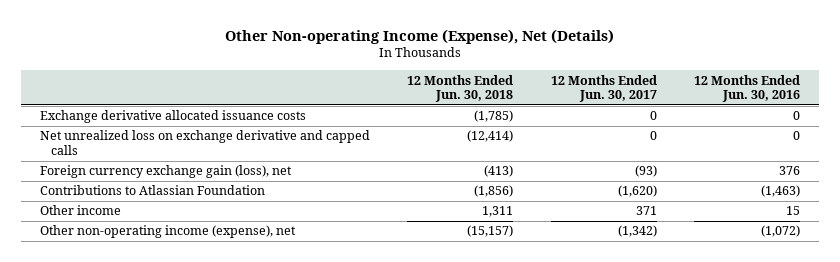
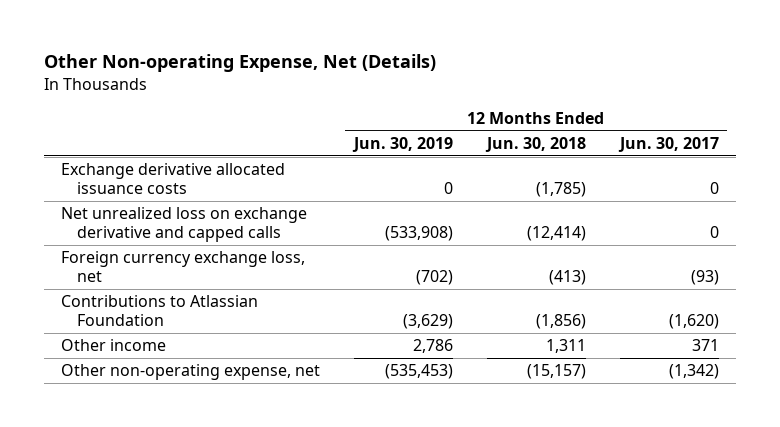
- Other Non-operating Income (Expense), Net (Details)
+ Other Non-operating Expense, Net (Details)
- | 12 Months Ended Jun. 30, 2018 | 12 Months Ended Jun. 30, 2017 | 12 Months Ended Jun. 30, 2016
+ | 12 Months Ended Jun. 30, 2019 | 12 Months Ended Jun. 30, 2018 | 12 Months Ended Jun. 30, 2017
- Foreign currency exchange gain (loss), net | (413) | (93) | 376
+ Foreign currency exchange loss, net | (702) | (413) | (93)
- Other non-operating income (expense), net | (15,157) | (1,342) | (1,072)
+ Other non-operating expense, net | (535,453) | (15,157) | (1,342)

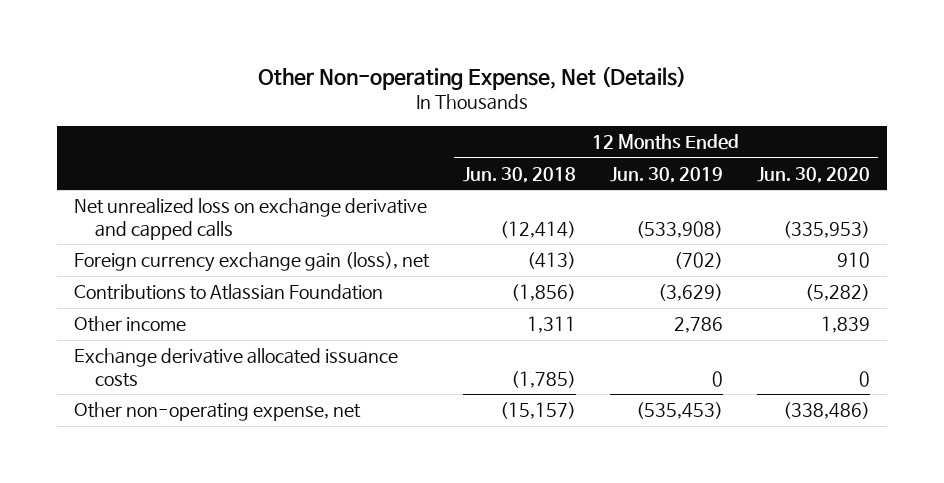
- | 12 Months Ended Jun. 30, 2019 | 12 Months Ended Jun. 30, 2018 | 12 Months Ended Jun. 30, 2017
+ | 12 Months Ended Jun. 30, 2018 | 12 Months Ended Jun. 30, 2019 | 12 Months Ended Jun. 30, 2020
- Foreign currency exchange loss, net | (702) | (413) | (93)
+ Foreign currency exchange gain (loss), net | (413) | (702) | 910
moved down: Exchange derivative allocated issuance costs | (1,785) | 0 | 0

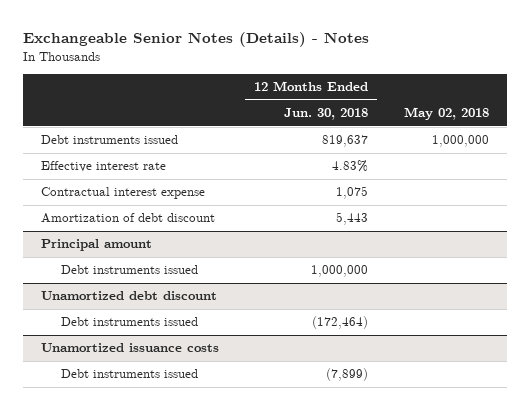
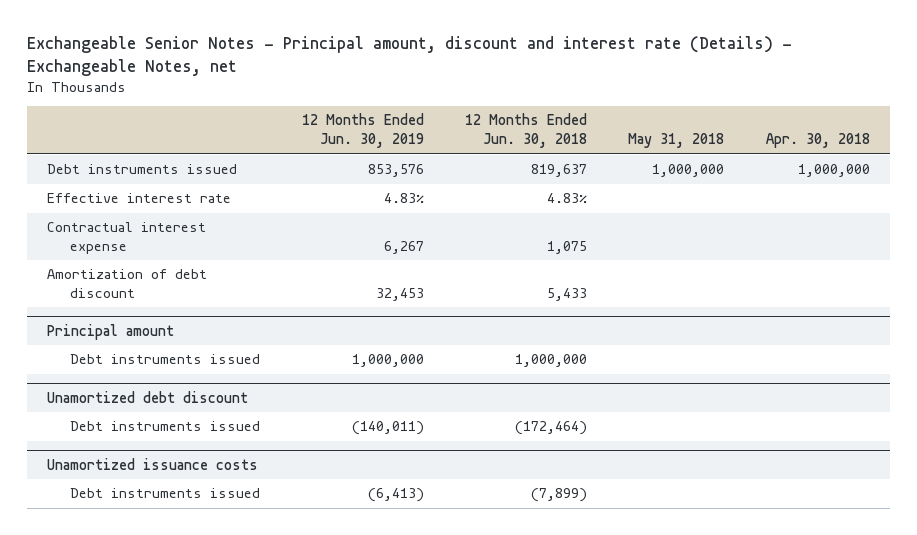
- Exchangeable Senior Notes (Details) - Notes
+ Exchangeable Senior Notes - Principal amount, discount and interest rate (Details) - Exchangeable Notes, net
- | 12 Months Ended Jun. 30, 2018 | May 02, 2018
+ | 12 Months Ended Jun. 30, 2019 | 12 Months Ended Jun. 30, 2018 | May 31, 2018 | Apr. 30, 2018
- Amortization of debt discount | 5,443 |
+ Amortization of debt discount | 32,453 | 5,433 | |

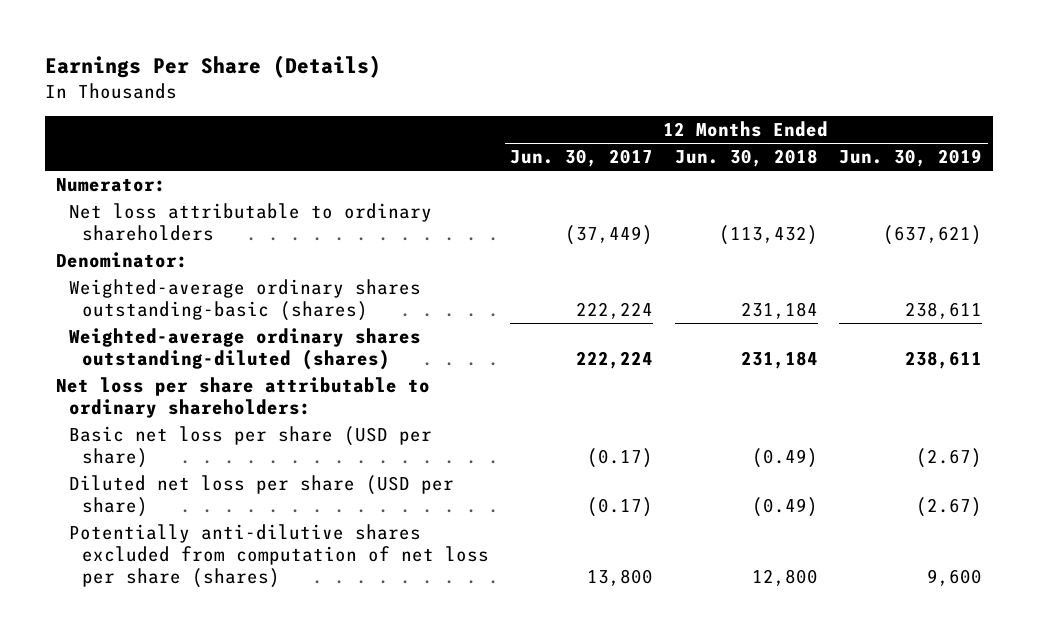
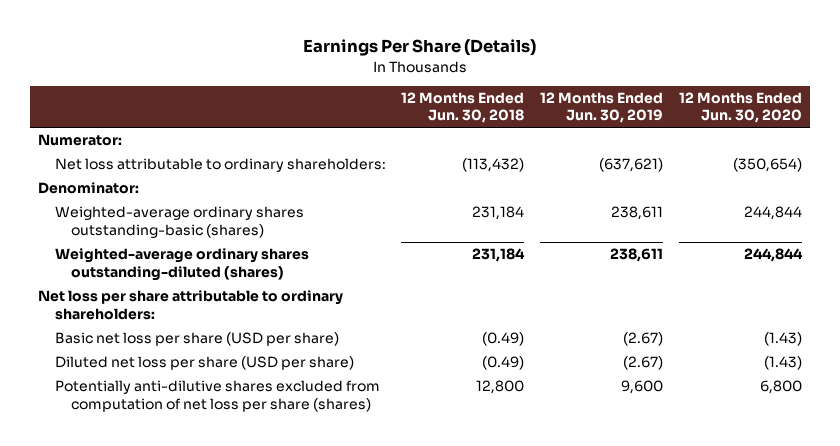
- | 12 Months Ended Jun. 30, 2017 | 12 Months Ended Jun. 30, 2018 | 12 Months Ended Jun. 30, 2019
+ | 12 Months Ended Jun. 30, 2018 | 12 Months Ended Jun. 30, 2019 | 12 Months Ended Jun. 30, 2020
- Net loss attributable to ordinary shareholders | (37,449) | (113,432) | (637,621)
+ Net loss attributable to ordinary shareholders: | (113,432) | (637,621) | (350,654)

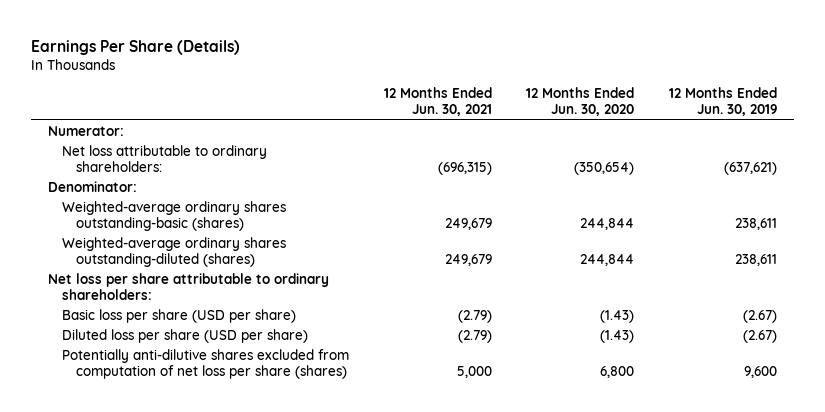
- | 12 Months Ended Jun. 30, 2018 | 12 Months Ended Jun. 30, 2019 | 12 Months Ended Jun. 30, 2020
+ | 12 Months Ended Jun. 30, 2021 | 12 Months Ended Jun. 30, 2020 | 12 Months Ended Jun. 30, 2019
- Basic net loss per share (USD per share) | (0.49) | (2.67) | (1.43)
- Diluted net loss per share (USD per share) | (0.49) | (2.67) | (1.43)
+ Basic loss per share (USD per share) | (2.79) | (1.43) | (2.67)
+ Diluted loss per share (USD per share) | (2.79) | (1.43) | (2.67)

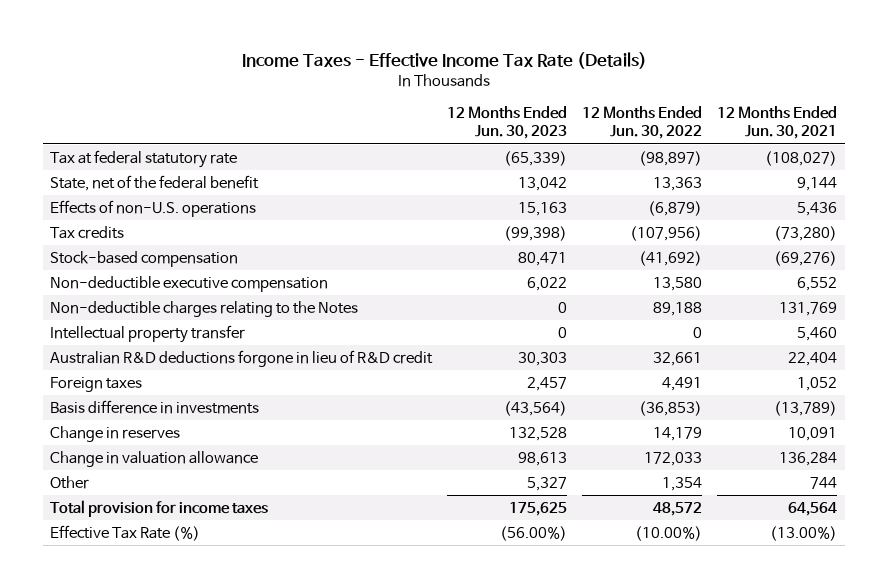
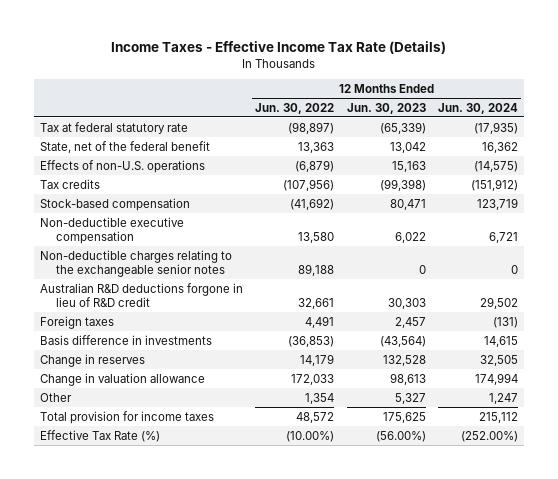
- | 12 Months Ended Jun. 30, 2023 | 12 Months Ended Jun. 30, 2022 | 12 Months Ended Jun. 30, 2021
+ | 12 Months Ended Jun. 30, 2022 | 12 Months Ended Jun. 30, 2023 | 12 Months Ended Jun. 30, 2024
- Non-deductible charges relating to the Notes | 0 | 89,188 | 131,769
- Intellectual property transfer | 0 | 0 | 5,460
+ Non-deductible charges relating to the exchangeable senior notes | 89,188 | 0 | 0

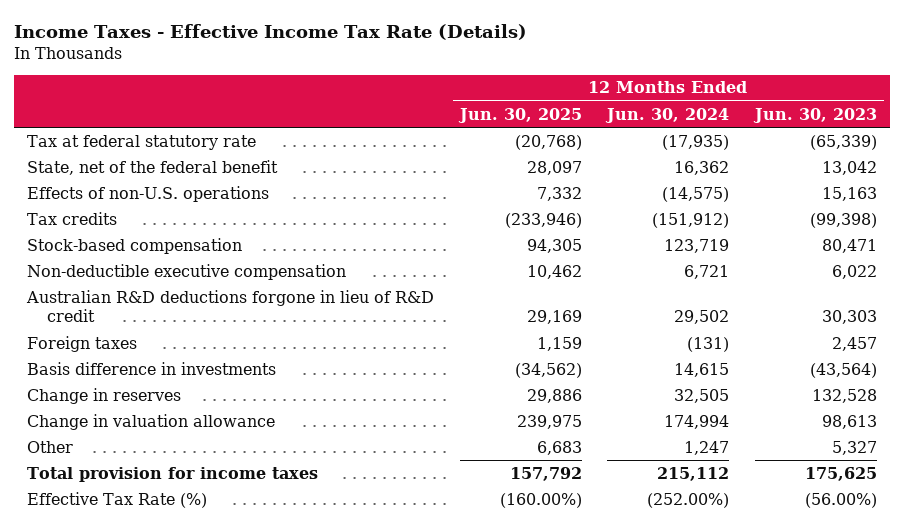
- | 12 Months Ended Jun. 30, 2022 | 12 Months Ended Jun. 30, 2023 | 12 Months Ended Jun. 30, 2024
+ | 12 Months Ended Jun. 30, 2025 | 12 Months Ended Jun. 30, 2024 | 12 Months Ended Jun. 30, 2023
- Non-deductible charges relating to the exchangeable senior notes | 89,188 | 0 | 0

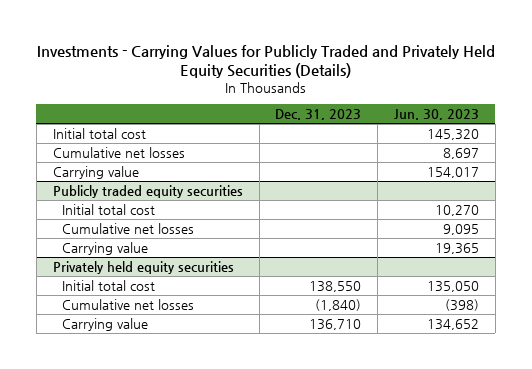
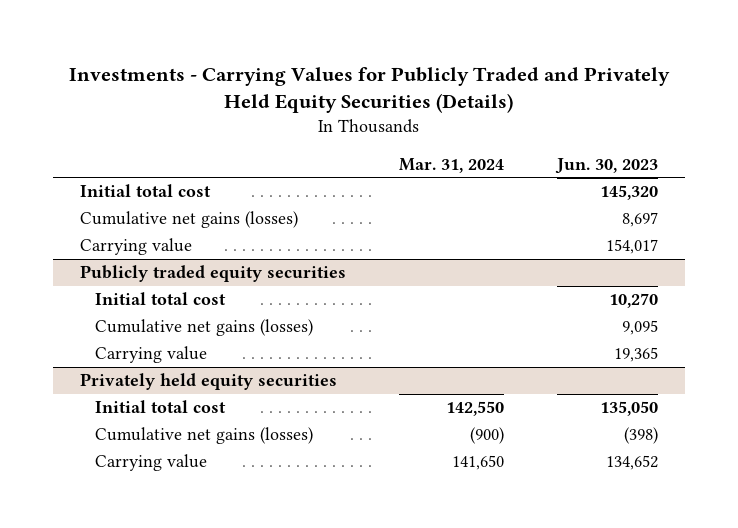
- | Dec. 31, 2023 | Jun. 30, 2023
+ | Mar. 31, 2024 | Jun. 30, 2023
- Cumulative net losses | | 8,697
+ Cumulative net gains (losses) | | 8,697
@ Publicly traded equity securities
- Cumulative net losses | | 9,095
+ Cumulative net gains (losses) | | 9,095
@ Privately held equity securities
- Cumulative net losses | (1,840) | (398)
+ Cumulative net gains (losses) | (900) | (398)

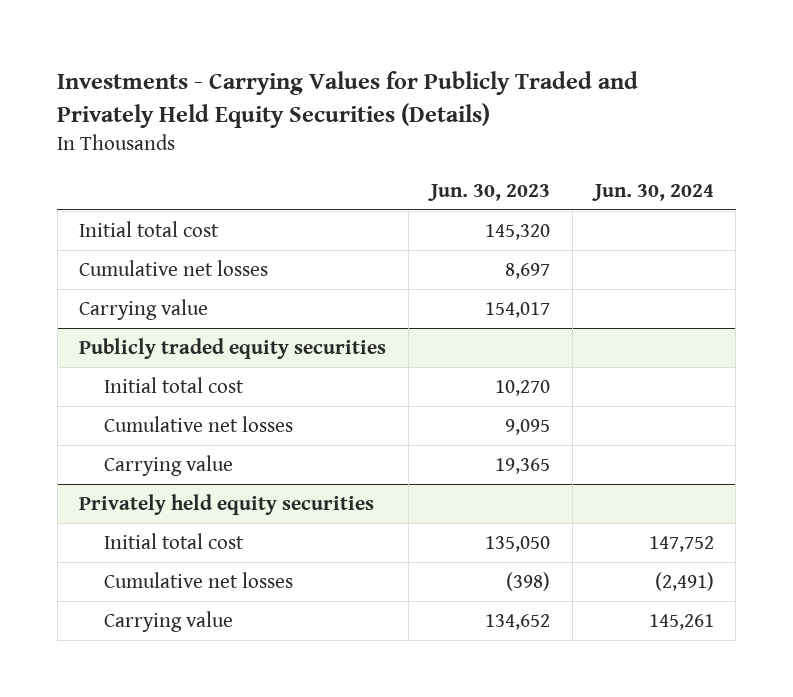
- | Mar. 31, 2024 | Jun. 30, 2023
+ | Jun. 30, 2023 | Jun. 30, 2024
- Cumulative net gains (losses) | | 8,697
+ Cumulative net losses | 8,697 |
@ Publicly traded equity securities
- Cumulative net gains (losses) | | 9,095
+ Cumulative net losses | 9,095 |
@ Privately held equity securities
- Cumulative net gains (losses) | (900) | (398)
+ Cumulative net losses | (398) | (2,491)

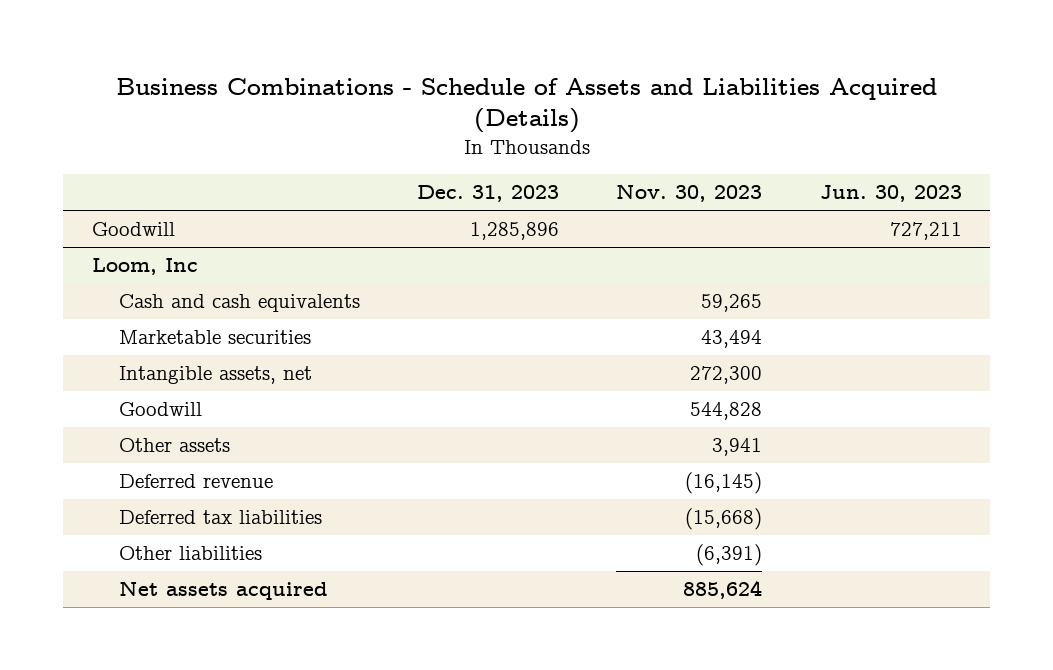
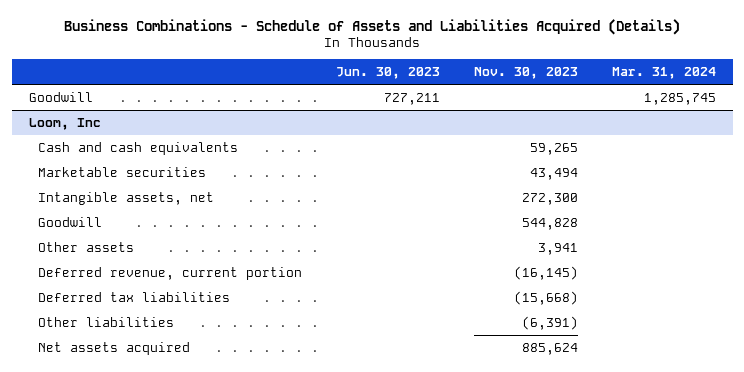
- | Dec. 31, 2023 | Nov. 30, 2023 | Jun. 30, 2023
+ | Jun. 30, 2023 | Nov. 30, 2023 | Mar. 31, 2024
@ Loom, Inc
- Deferred revenue | | (16,145) |
+ Deferred revenue, current portion | | (16,145) |

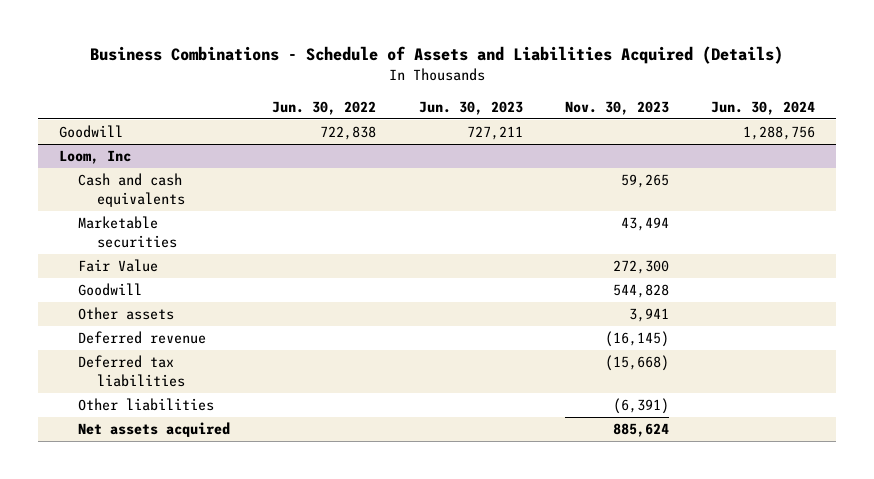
- | Jun. 30, 2023 | Nov. 30, 2023 | Mar. 31, 2024
+ | Jun. 30, 2022 | Jun. 30, 2023 | Nov. 30, 2023 | Jun. 30, 2024
@ Loom, Inc
- Intangible assets, net | | 272,300 |
+ Fair Value | | | 272,300 |
- Deferred revenue, current portion | | (16,145) |
+ Deferred revenue | | | (16,145) |

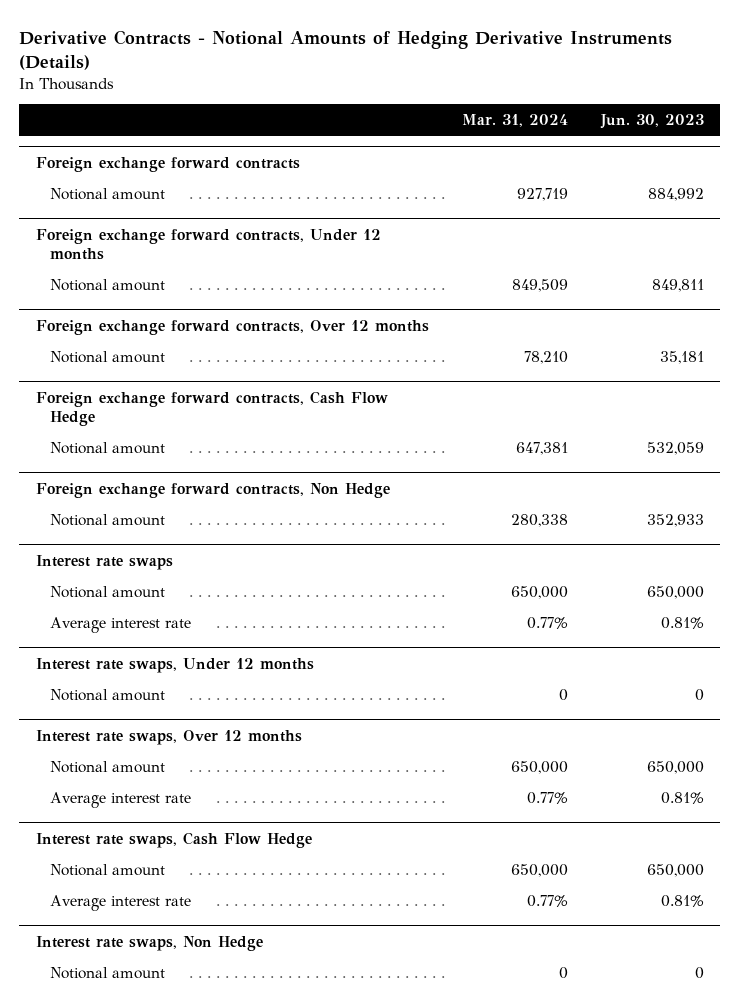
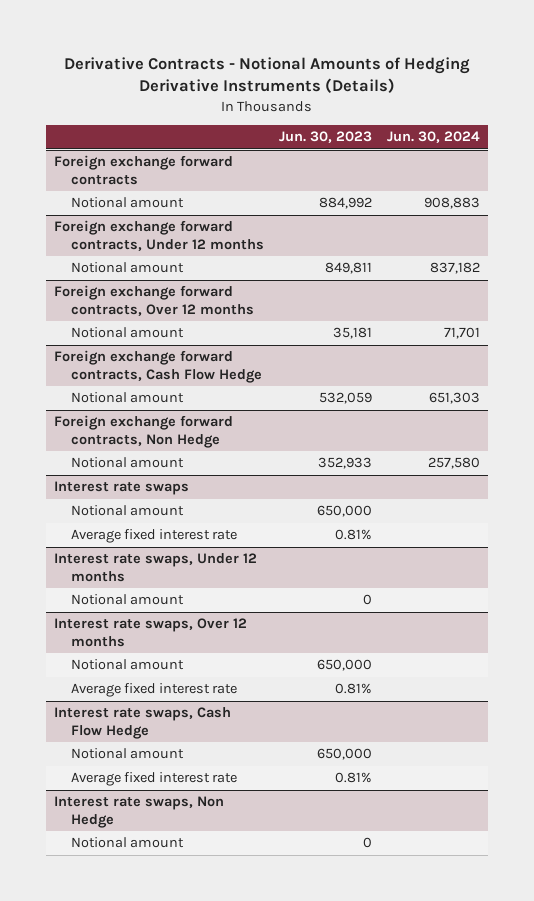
- | Mar. 31, 2024 | Jun. 30, 2023
+ | Jun. 30, 2023 | Jun. 30, 2024
@ Interest rate swaps
- Average interest rate | 0.77% | 0.81%
+ Average fixed interest rate | 0.81% |
@ Interest rate swaps, Over 12 months
- Average interest rate | 0.77% | 0.81%
+ Average fixed interest rate | 0.81% |
@ Interest rate swaps, Cash Flow Hedge
- Average interest rate | 0.77% | 0.81%
+ Average fixed interest rate | 0.81% |

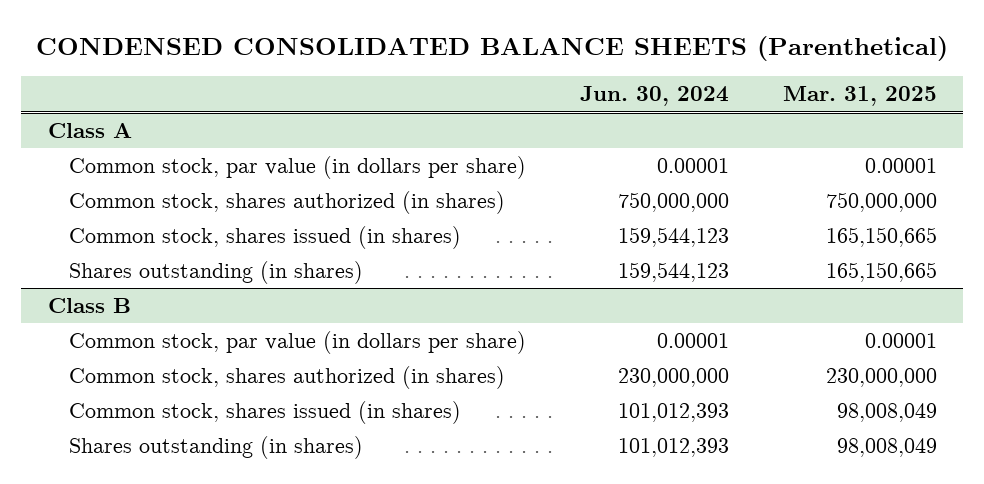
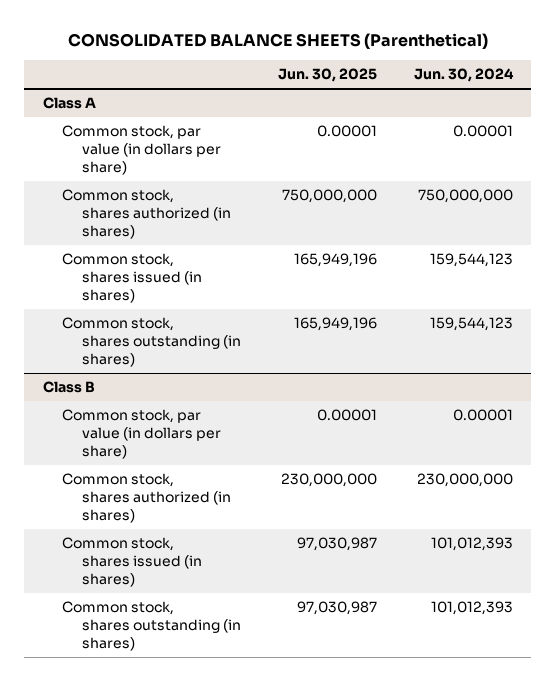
- CONDENSED CONSOLIDATED BALANCE SHEETS (Parenthetical)
+ CONSOLIDATED BALANCE SHEETS (Parenthetical)
- | Jun. 30, 2024 | Mar. 31, 2025
+ | Jun. 30, 2025 | Jun. 30, 2024
@ Class A
- Shares outstanding (in shares) | 159,544,123 | 165,150,665
+ Common stock, shares outstanding (in shares) | 165,949,196 | 159,544,123
@ Class B
- Shares outstanding (in shares) | 101,012,393 | 98,008,049
+ Common stock, shares outstanding (in shares) | 97,030,987 | 101,012,393

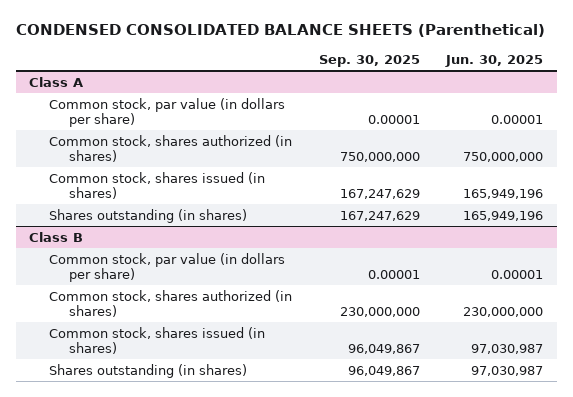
- CONSOLIDATED BALANCE SHEETS (Parenthetical)
+ CONDENSED CONSOLIDATED BALANCE SHEETS (Parenthetical)
- | Jun. 30, 2025 | Jun. 30, 2024
+ | Sep. 30, 2025 | Jun. 30, 2025
@ Class A
- Common stock, shares outstanding (in shares) | 165,949,196 | 159,544,123
+ Shares outstanding (in shares) | 167,247,629 | 165,949,196
@ Class B
- Common stock, shares outstanding (in shares) | 97,030,987 | 101,012,393
+ Shares outstanding (in shares) | 96,049,867 | 97,030,987

